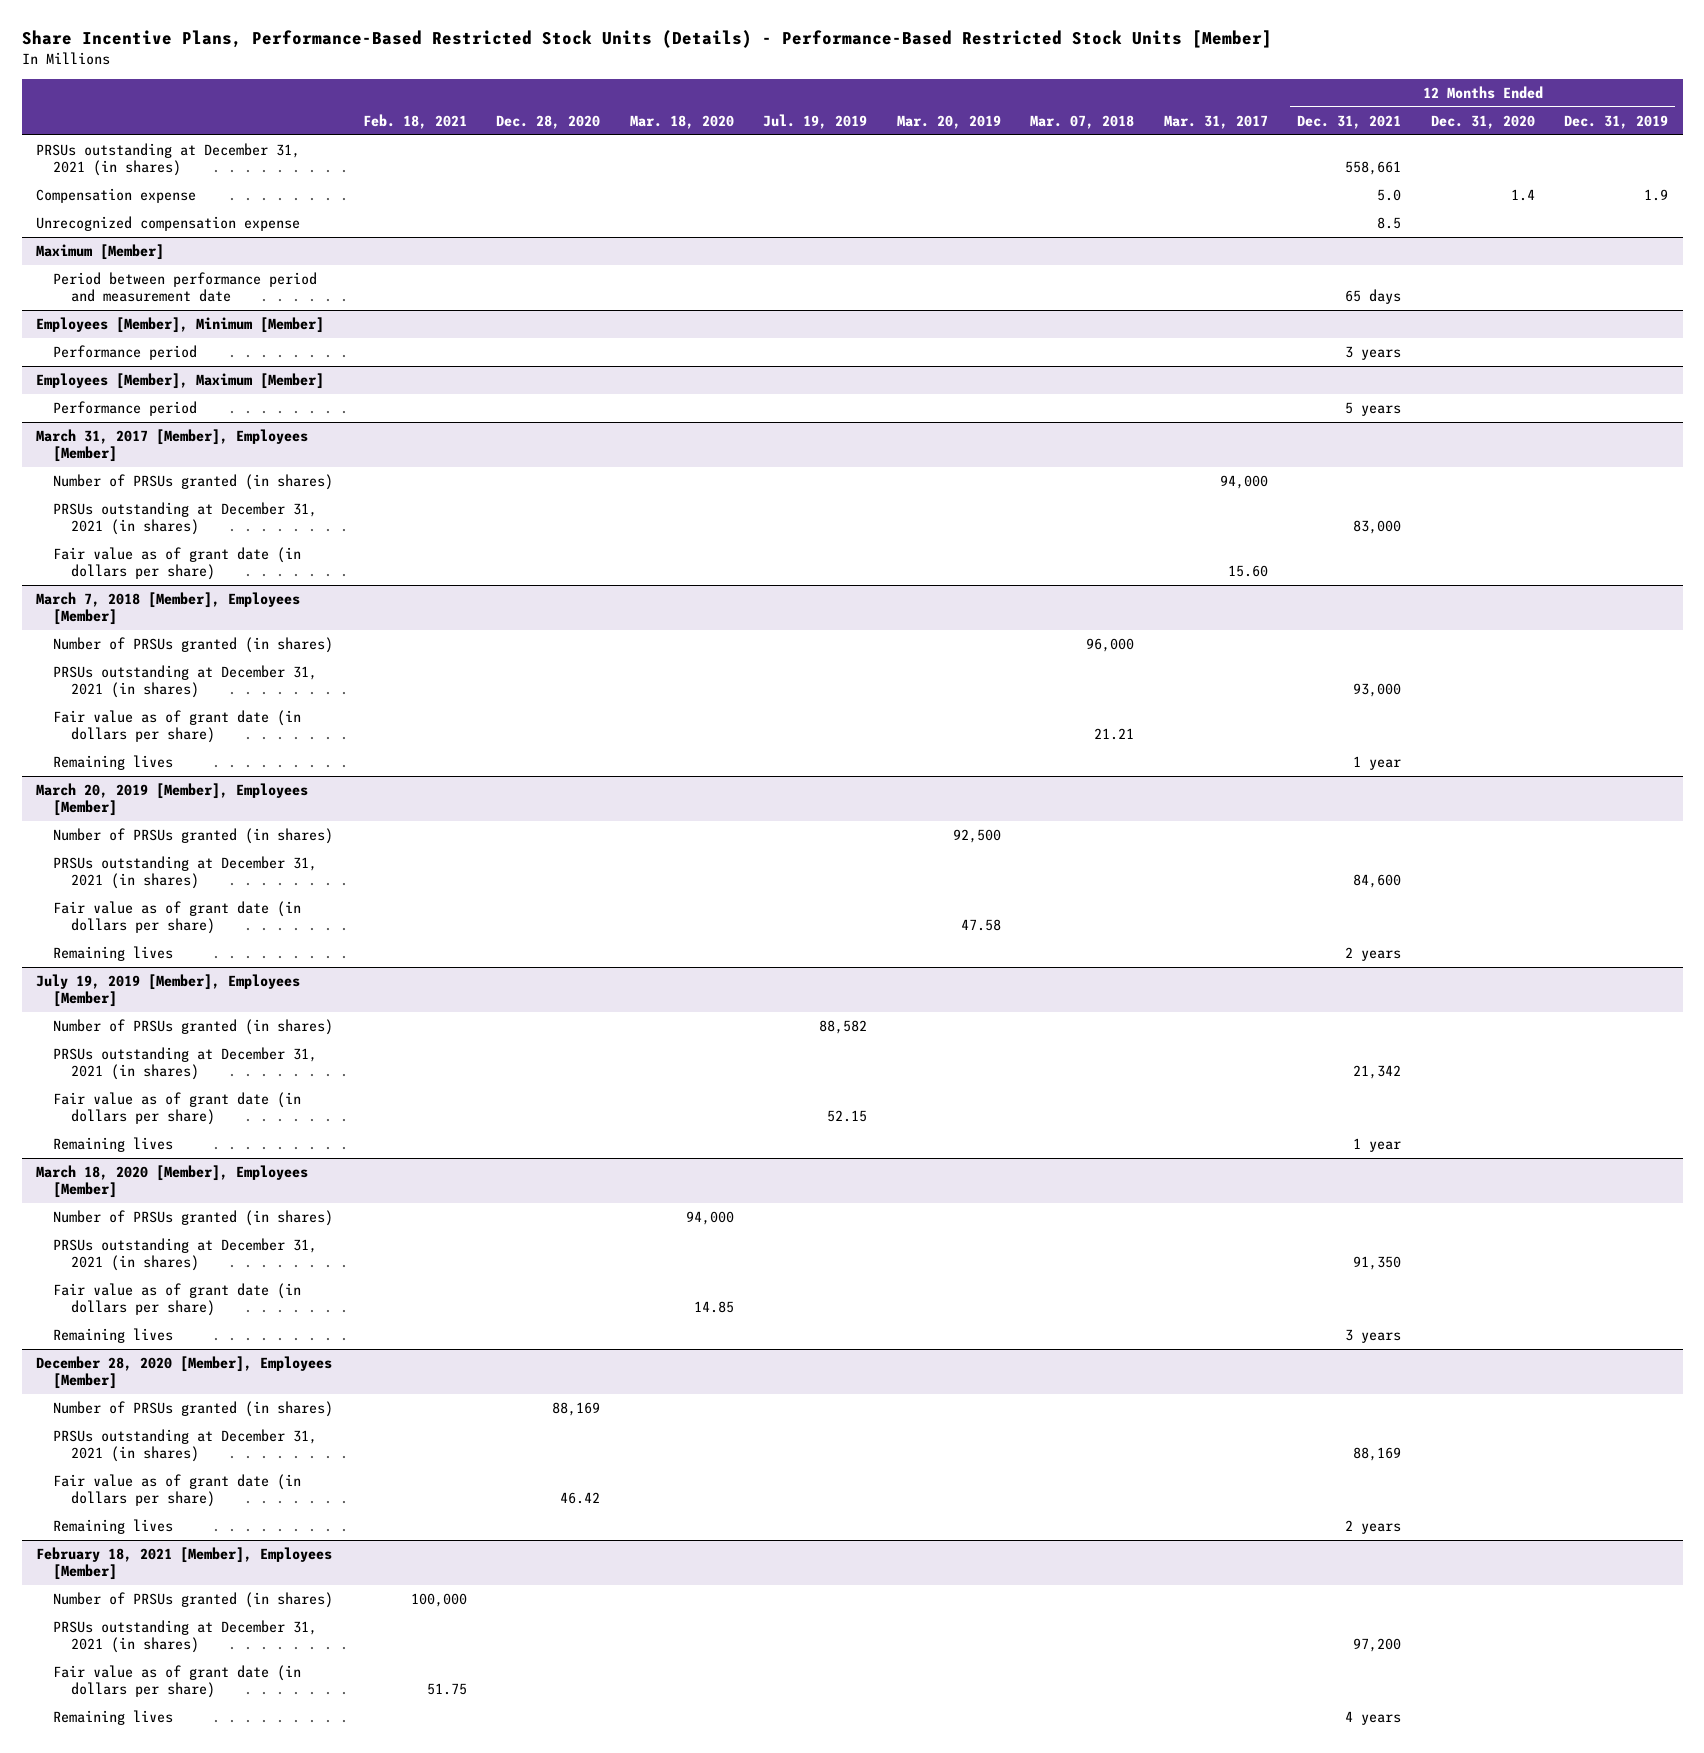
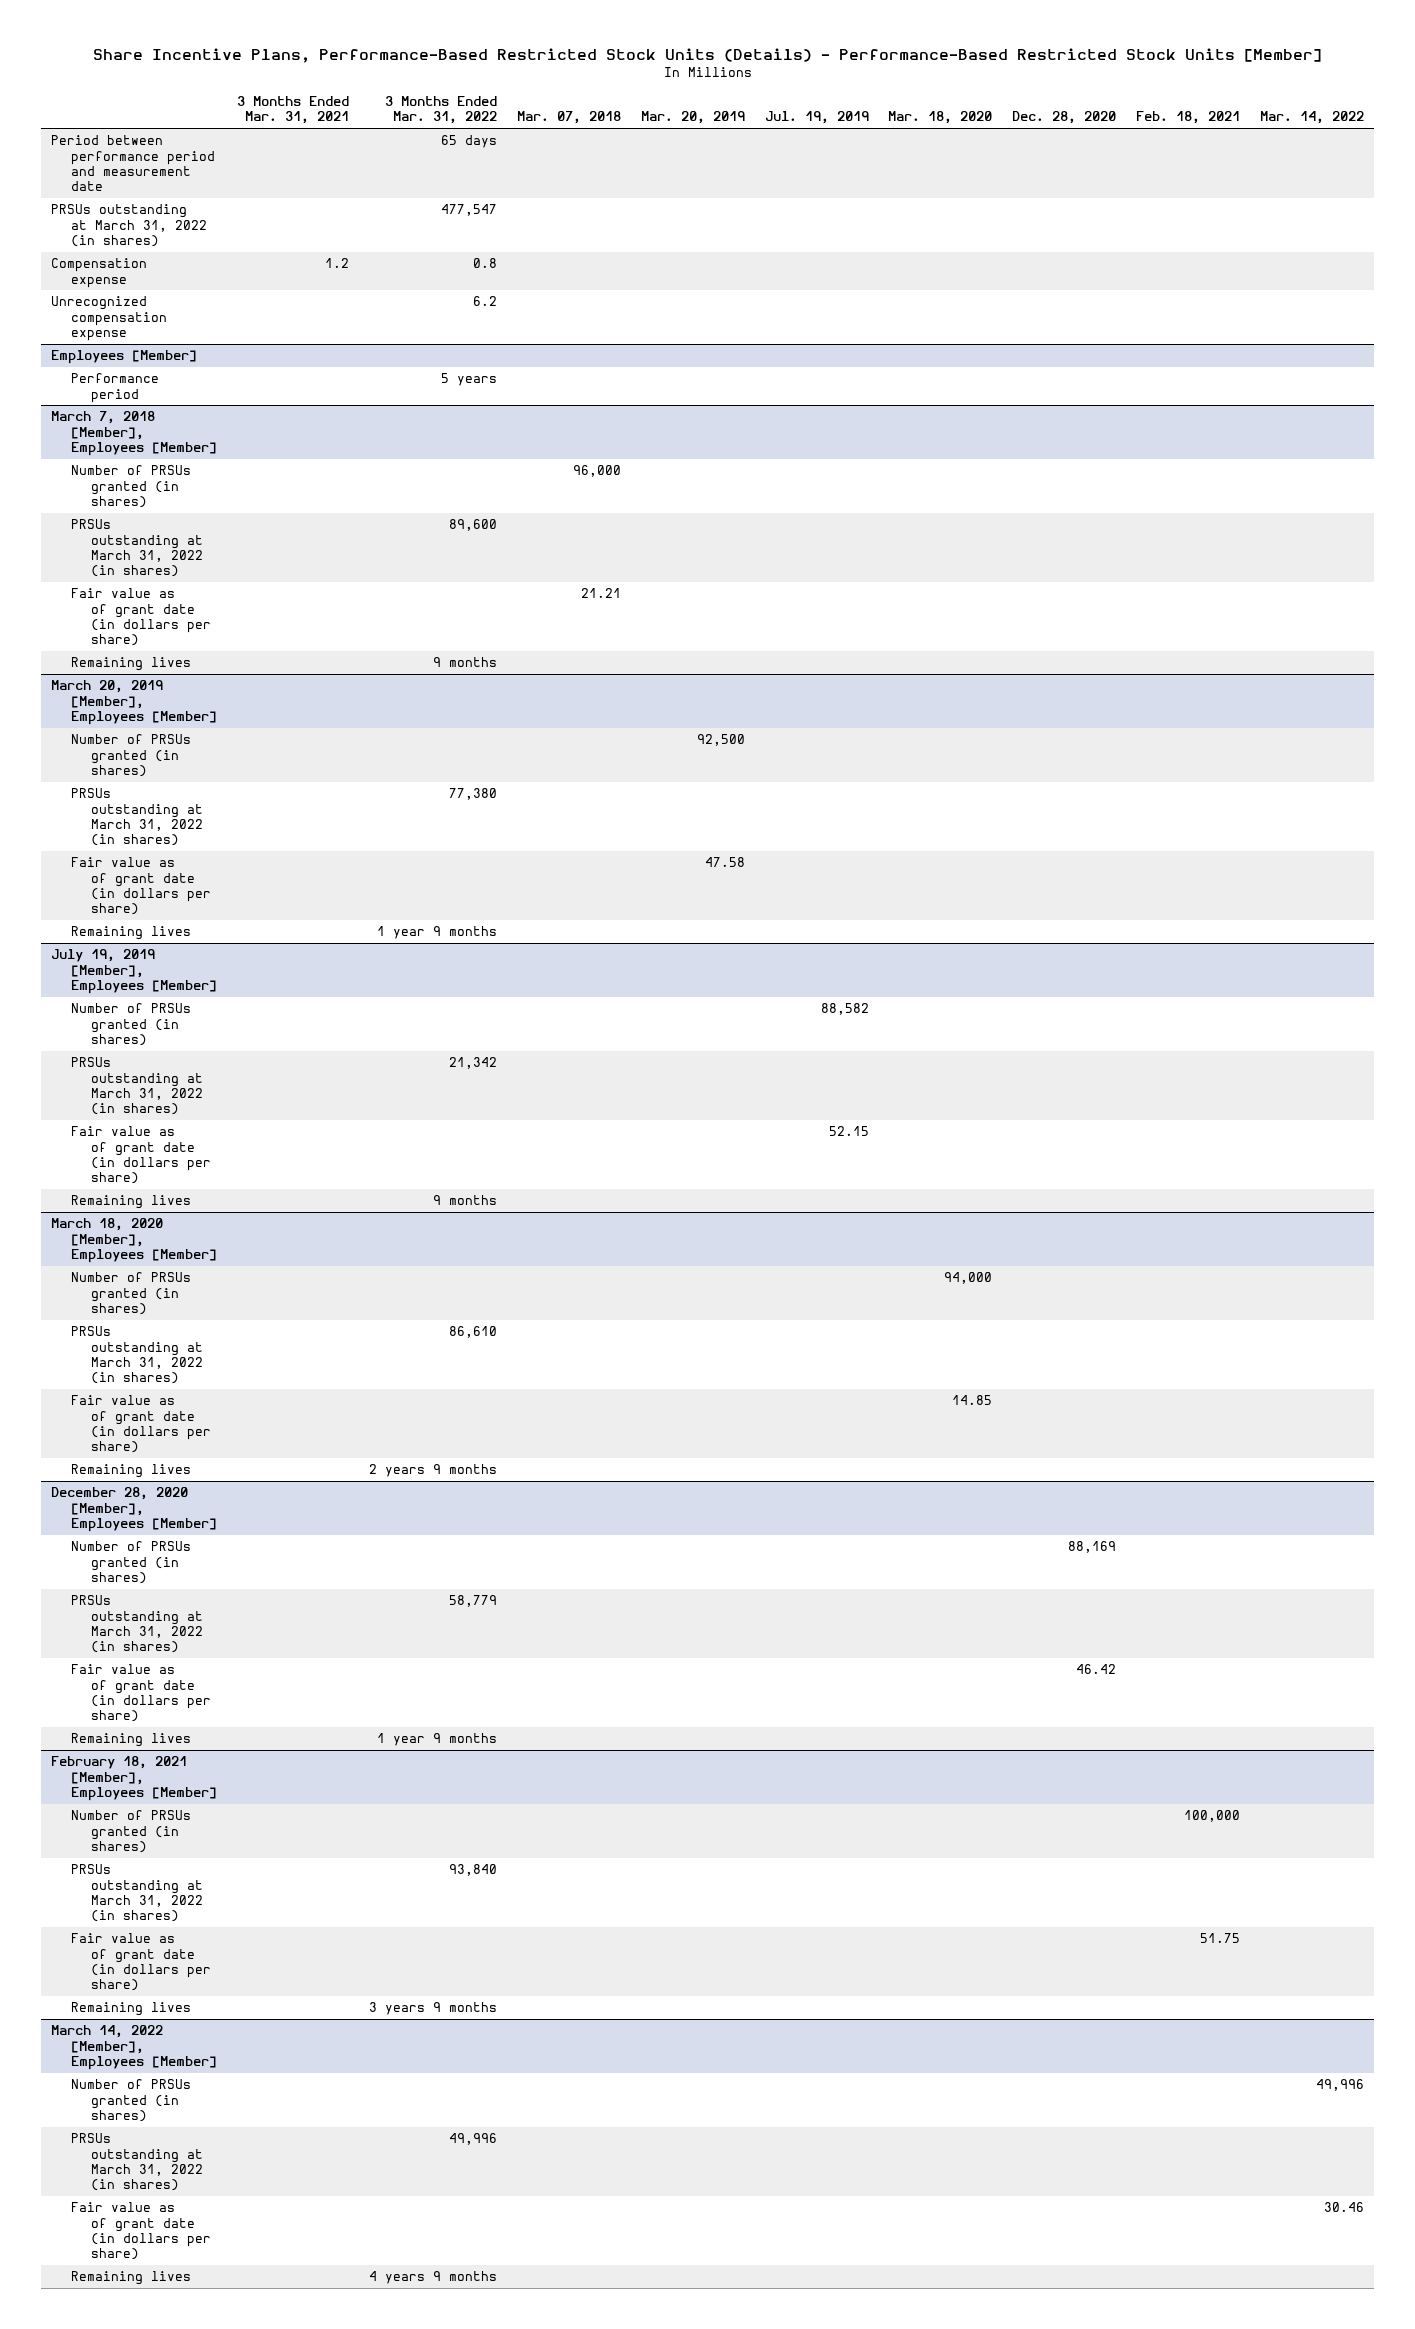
- | Feb. 18, 2021 | Dec. 28, 2020 | Mar. 18, 2020 | Jul. 19, 2019 | Mar. 20, 2019 | Mar. 07, 2018 | Mar. 31, 2017 | 12 Months Ended Dec. 31, 2021 | 12 Months Ended Dec. 31, 2020 | 12 Months Ended Dec. 31, 2019
+ | 3 Months Ended Mar. 31, 2021 | 3 Months Ended Mar. 31, 2022 | Mar. 07, 2018 | Mar. 20, 2019 | Jul. 19, 2019 | Mar. 18, 2020 | Dec. 28, 2020 | Feb. 18, 2021 | Mar. 14, 2022
- PRSUs outstanding at December 31, 2021 (in shares) | | | | | | | | 558,661 | |
+ Period between performance period and measurement date | | 65 days | | | | | | |
+ PRSUs outstanding at March 31, 2022 (in shares) | | 477,547 | | | | | | |
- Maximum [Member]
- Period between performance period and measurement date | | | | | | | | 65 days | |
- Employees [Member], Minimum [Member]
- Performance period | | | | | | | | 3 years | |
- Employees [Member], Maximum [Member]
- Performance period | | | | | | | | 5 years | |
- March 31, 2017 [Member], Employees [Member]
- Number of PRSUs granted (in shares) | | | | | | | 94,000 | | |
- PRSUs outstanding at December 31, 2021 (in shares) | | | | | | | | 83,000 | |
- Fair value as of grant date (in dollars per share) | | | | | | | 15.60 | | |
+ Employees [Member]
+ Performance period | | 5 years | | | | | | |
@ March 7, 2018 [Member], Employees [Member]
- PRSUs outstanding at December 31, 2021 (in shares) | | | | | | | | 93,000 | |
+ PRSUs outstanding at March 31, 2022 (in shares) | | 89,600 | | | | | | |
@ March 20, 2019 [Member], Employees [Member]
- PRSUs outstanding at December 31, 2021 (in shares) | | | | | | | | 84,600 | |
+ PRSUs outstanding at March 31, 2022 (in shares) | | 77,380 | | | | | | |
@ July 19, 2019 [Member], Employees [Member]
- PRSUs outstanding at December 31, 2021 (in shares) | | | | | | | | 21,342 | |
+ PRSUs outstanding at March 31, 2022 (in shares) | | 21,342 | | | | | | |
@ March 18, 2020 [Member], Employees [Member]
- PRSUs outstanding at December 31, 2021 (in shares) | | | | | | | | 91,350 | |
+ PRSUs outstanding at March 31, 2022 (in shares) | | 86,610 | | | | | | |
@ December 28, 2020 [Member], Employees [Member]
- PRSUs outstanding at December 31, 2021 (in shares) | | | | | | | | 88,169 | |
+ PRSUs outstanding at March 31, 2022 (in shares) | | 58,779 | | | | | | |
@ February 18, 2021 [Member], Employees [Member]
- PRSUs outstanding at December 31, 2021 (in shares) | | | | | | | | 97,200 | |
+ PRSUs outstanding at March 31, 2022 (in shares) | | 93,840 | | | | | | |
+ March 14, 2022 [Member], Employees [Member]
+ Number of PRSUs granted (in shares) | | | | | | | | | 49,996
+ PRSUs outstanding at March 31, 2022 (in shares) | | 49,996 | | | | | | |
+ Fair value as of grant date (in dollars per share) | | | | | | | | | 30.46
+ Remaining lives | | 4 years 9 months | | | | | | |

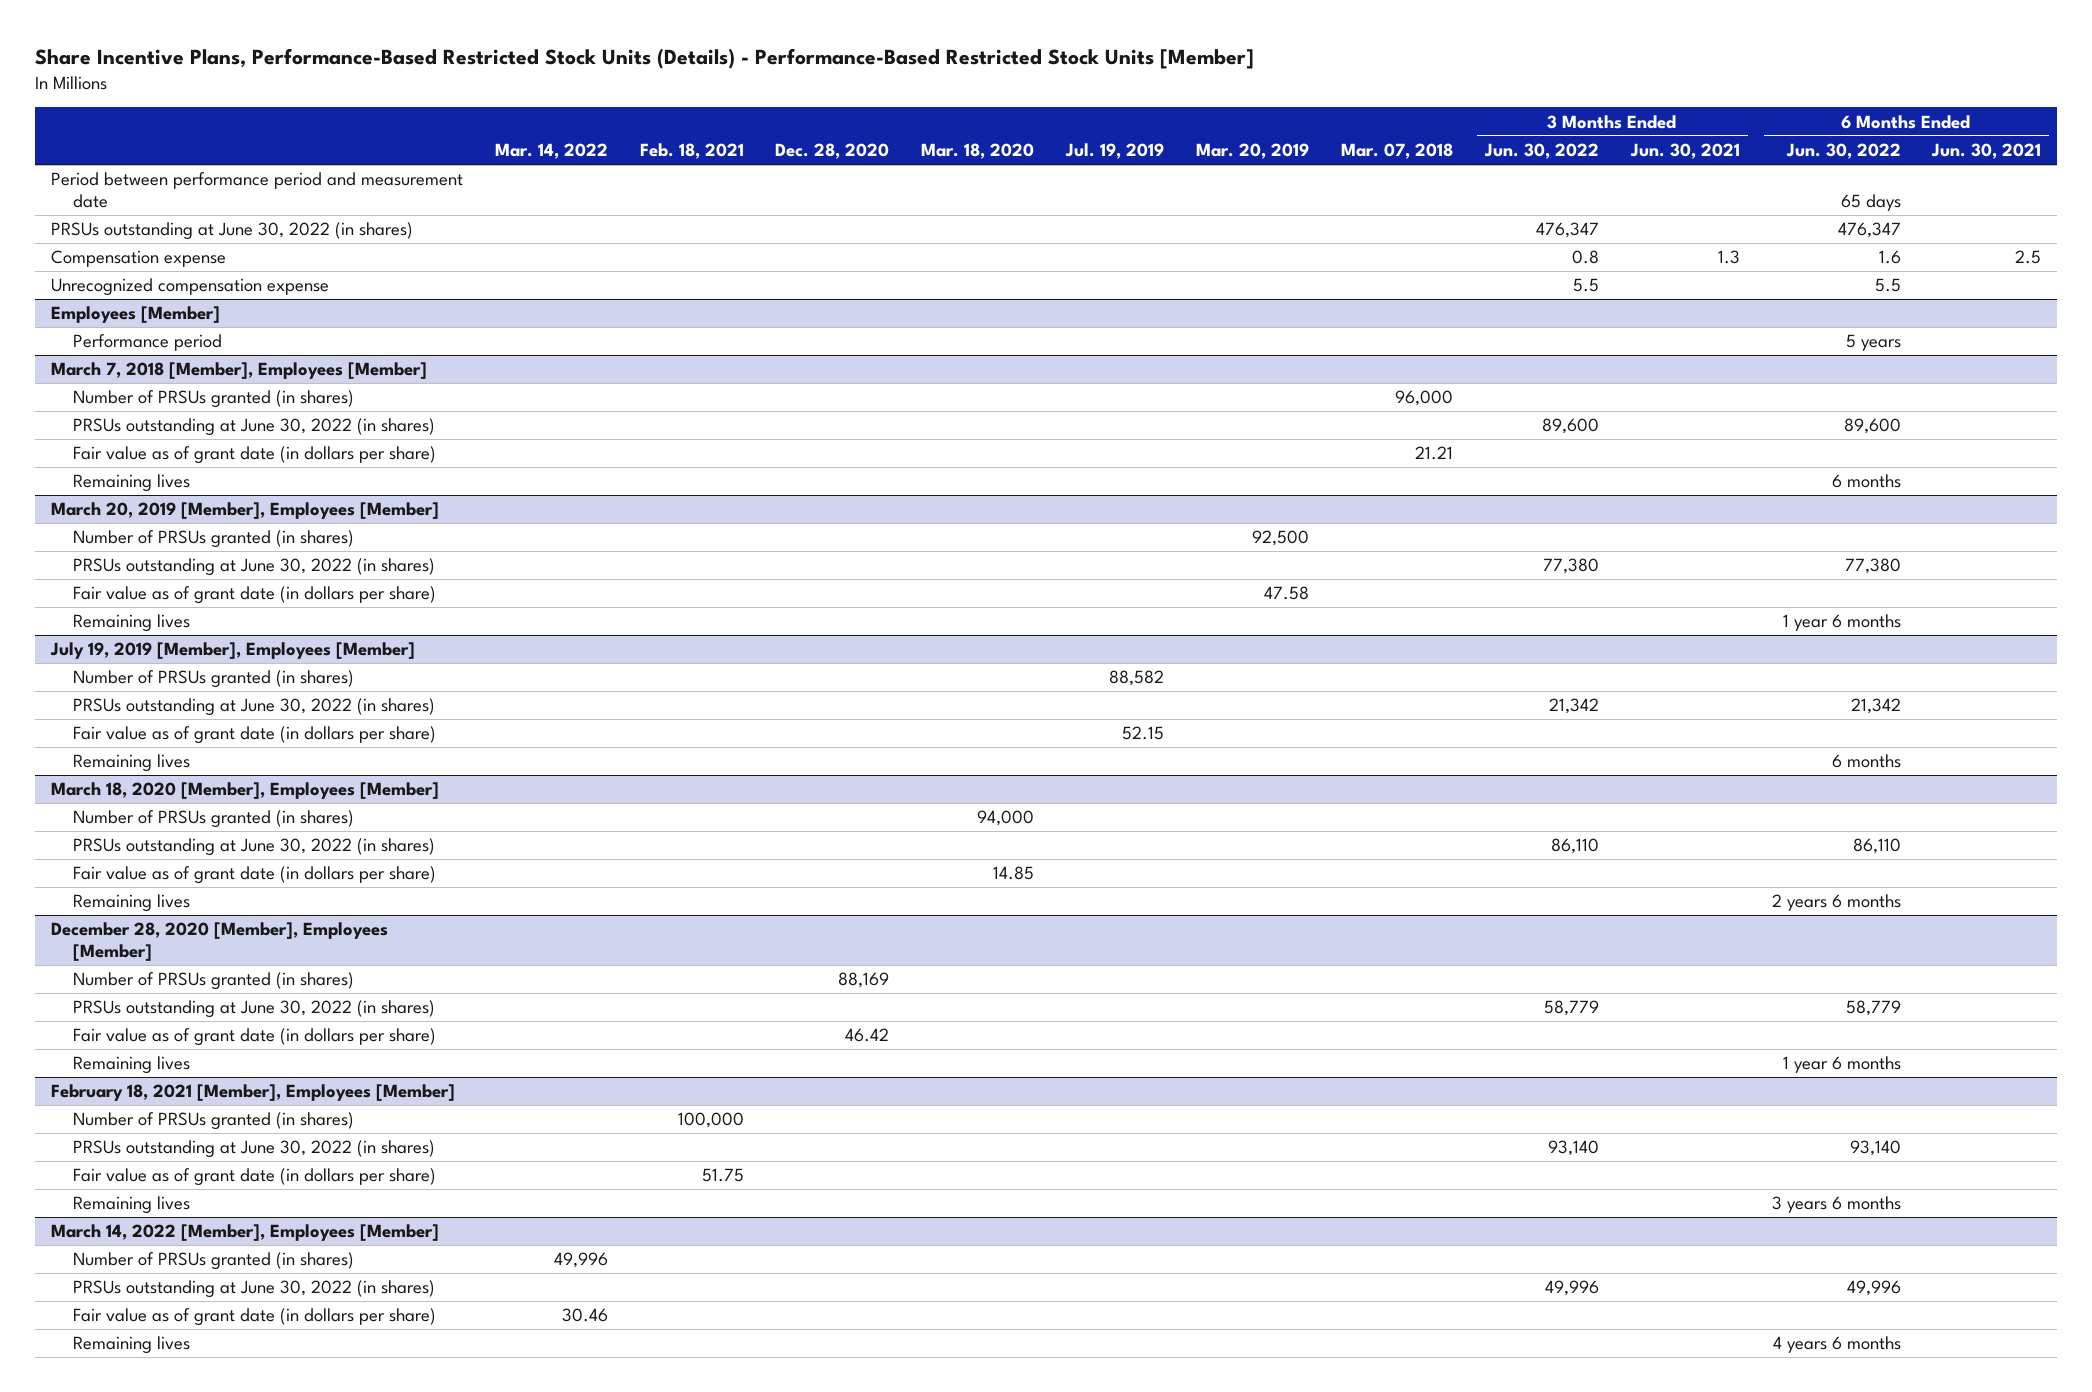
- | 3 Months Ended Mar. 31, 2021 | 3 Months Ended Mar. 31, 2022 | Mar. 07, 2018 | Mar. 20, 2019 | Jul. 19, 2019 | Mar. 18, 2020 | Dec. 28, 2020 | Feb. 18, 2021 | Mar. 14, 2022
+ | Mar. 14, 2022 | Feb. 18, 2021 | Dec. 28, 2020 | Mar. 18, 2020 | Jul. 19, 2019 | Mar. 20, 2019 | Mar. 07, 2018 | 3 Months Ended Jun. 30, 2022 | 3 Months Ended Jun. 30, 2021 | 6 Months Ended Jun. 30, 2022 | 6 Months Ended Jun. 30, 2021
- PRSUs outstanding at March 31, 2022 (in shares) | | 477,547 | | | | | | |
+ PRSUs outstanding at June 30, 2022 (in shares) | | | | | | | | 476,347 | | 476,347 |
@ March 7, 2018 [Member], Employees [Member]
- PRSUs outstanding at March 31, 2022 (in shares) | | 89,600 | | | | | | |
+ PRSUs outstanding at June 30, 2022 (in shares) | | | | | | | | 89,600 | | 89,600 |
@ March 20, 2019 [Member], Employees [Member]
- PRSUs outstanding at March 31, 2022 (in shares) | | 77,380 | | | | | | |
+ PRSUs outstanding at June 30, 2022 (in shares) | | | | | | | | 77,380 | | 77,380 |
@ July 19, 2019 [Member], Employees [Member]
- PRSUs outstanding at March 31, 2022 (in shares) | | 21,342 | | | | | | |
+ PRSUs outstanding at June 30, 2022 (in shares) | | | | | | | | 21,342 | | 21,342 |
@ March 18, 2020 [Member], Employees [Member]
- PRSUs outstanding at March 31, 2022 (in shares) | | 86,610 | | | | | | |
+ PRSUs outstanding at June 30, 2022 (in shares) | | | | | | | | 86,110 | | 86,110 |
@ December 28, 2020 [Member], Employees [Member]
- PRSUs outstanding at March 31, 2022 (in shares) | | 58,779 | | | | | | |
+ PRSUs outstanding at June 30, 2022 (in shares) | | | | | | | | 58,779 | | 58,779 |
@ February 18, 2021 [Member], Employees [Member]
- PRSUs outstanding at March 31, 2022 (in shares) | | 93,840 | | | | | | |
+ PRSUs outstanding at June 30, 2022 (in shares) | | | | | | | | 93,140 | | 93,140 |
@ March 14, 2022 [Member], Employees [Member]
- PRSUs outstanding at March 31, 2022 (in shares) | | 49,996 | | | | | | |
+ PRSUs outstanding at June 30, 2022 (in shares) | | | | | | | | 49,996 | | 49,996 |

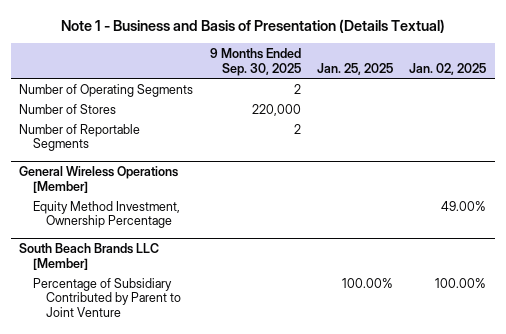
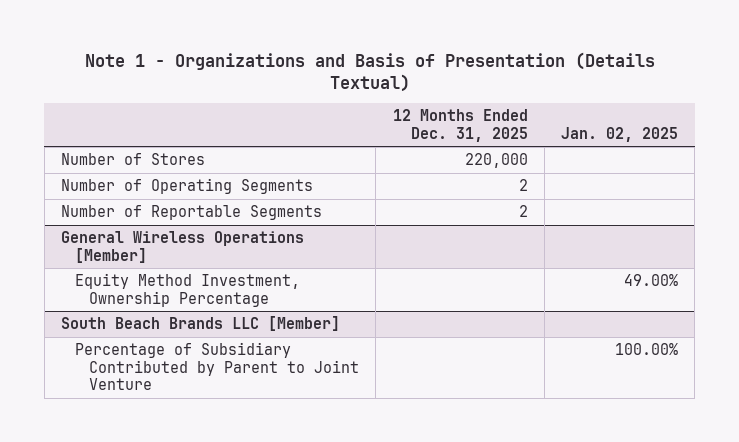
- Note 1 - Business and Basis of Presentation (Details Textual)
+ Note 1 - Organizations and Basis of Presentation (Details Textual)
- | 9 Months Ended Sep. 30, 2025 | Jan. 25, 2025 | Jan. 02, 2025
+ | 12 Months Ended Dec. 31, 2025 | Jan. 02, 2025
moved down: Number of Operating Segments | 2 |

